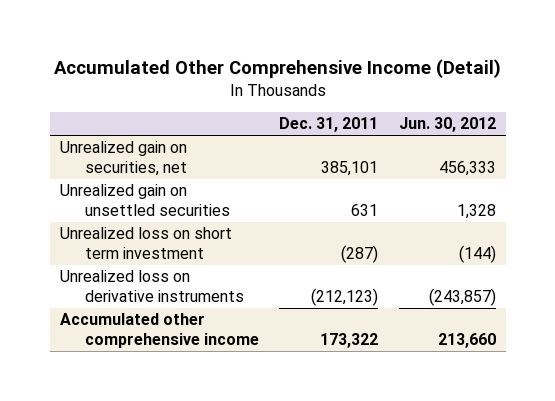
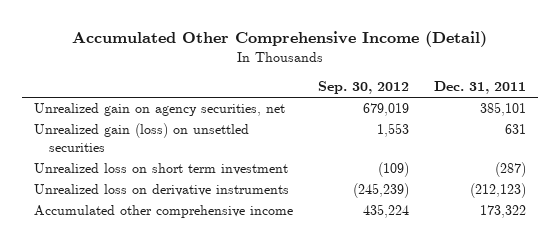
- | Dec. 31, 2011 | Jun. 30, 2012
+ | Sep. 30, 2012 | Dec. 31, 2011
- Unrealized gain on securities, net | 385,101 | 456,333
- Unrealized gain on unsettled securities | 631 | 1,328
+ Unrealized gain on agency securities, net | 679,019 | 385,101
+ Unrealized gain (loss) on unsettled securities | 1,553 | 631

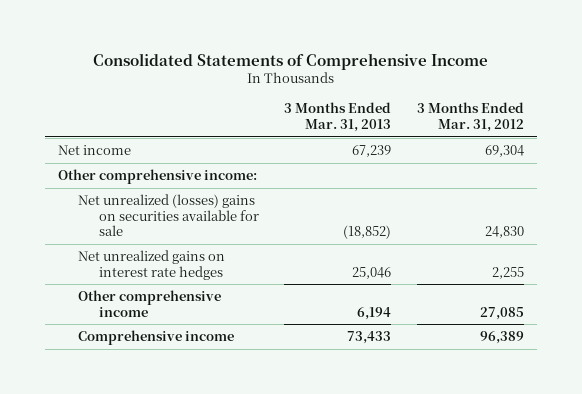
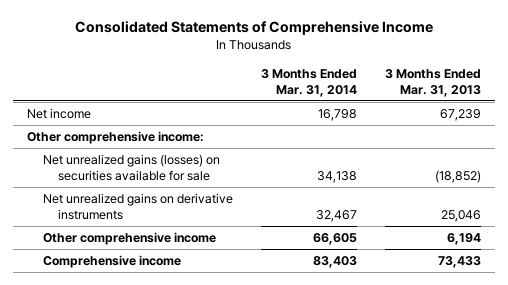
- | 3 Months Ended Mar. 31, 2013 | 3 Months Ended Mar. 31, 2012
+ | 3 Months Ended Mar. 31, 2014 | 3 Months Ended Mar. 31, 2013
- Net unrealized (losses) gains on securities available for sale | (18,852) | 24,830
- Net unrealized gains on interest rate hedges | 25,046 | 2,255
+ Net unrealized gains (losses) on securities available for sale | 34,138 | (18,852)
+ Net unrealized gains on derivative instruments | 32,467 | 25,046

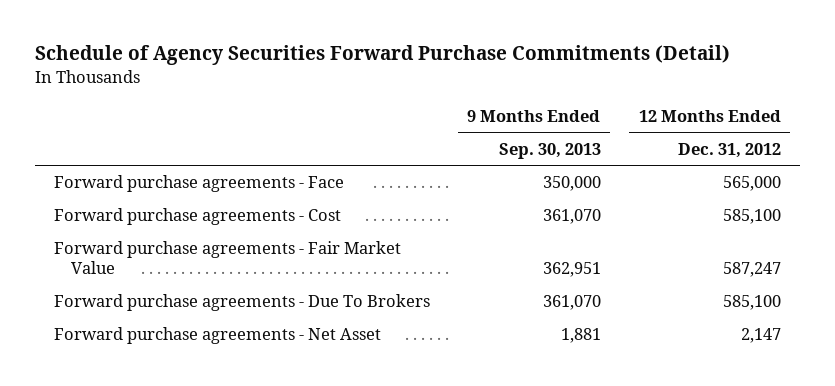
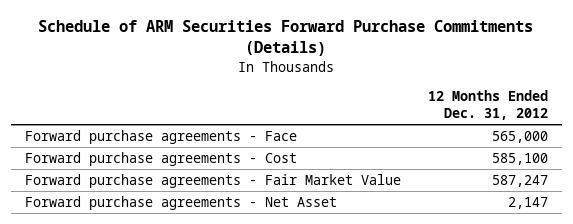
- Schedule of Agency Securities Forward Purchase Commitments (Detail)
+ Schedule of ARM Securities Forward Purchase Commitments (Details)
- | 9 Months Ended Sep. 30, 2013 | 12 Months Ended Dec. 31, 2012
+ | 12 Months Ended Dec. 31, 2012
- Forward purchase agreements - Due To Brokers | 361,070 | 585,100

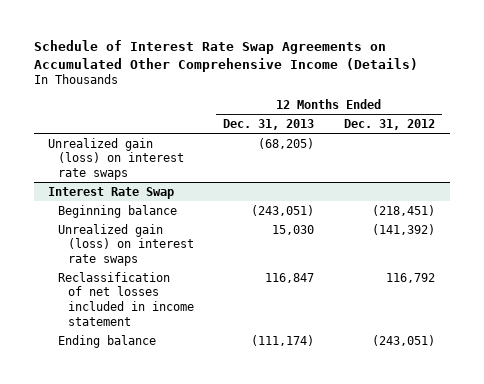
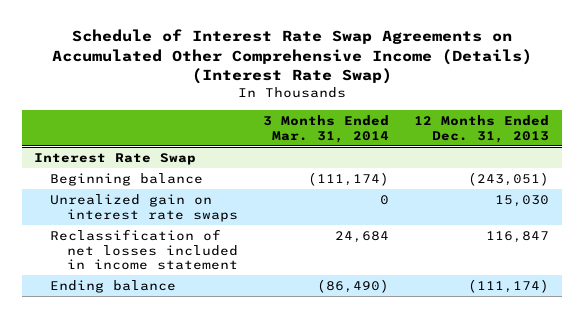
- Schedule of Interest Rate Swap Agreements on Accumulated Other Comprehensive Income (Details)
+ Schedule of Interest Rate Swap Agreements on Accumulated Other Comprehensive Income (Details) (Interest Rate Swap)
- | 12 Months Ended Dec. 31, 2013 | 12 Months Ended Dec. 31, 2012
+ | 3 Months Ended Mar. 31, 2014 | 12 Months Ended Dec. 31, 2013
- Unrealized gain (loss) on interest rate swaps | (68,205) |
@ Interest Rate Swap
- Unrealized gain (loss) on interest rate swaps | 15,030 | (141,392)
+ Unrealized gain on interest rate swaps | 0 | 15,030

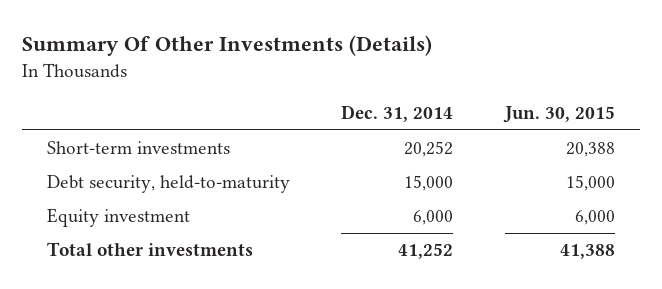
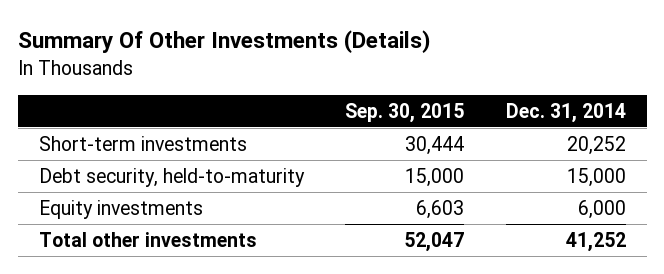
- | Dec. 31, 2014 | Jun. 30, 2015
+ | Sep. 30, 2015 | Dec. 31, 2014
- Equity investment | 6,000 | 6,000
+ Equity investments | 6,603 | 6,000

